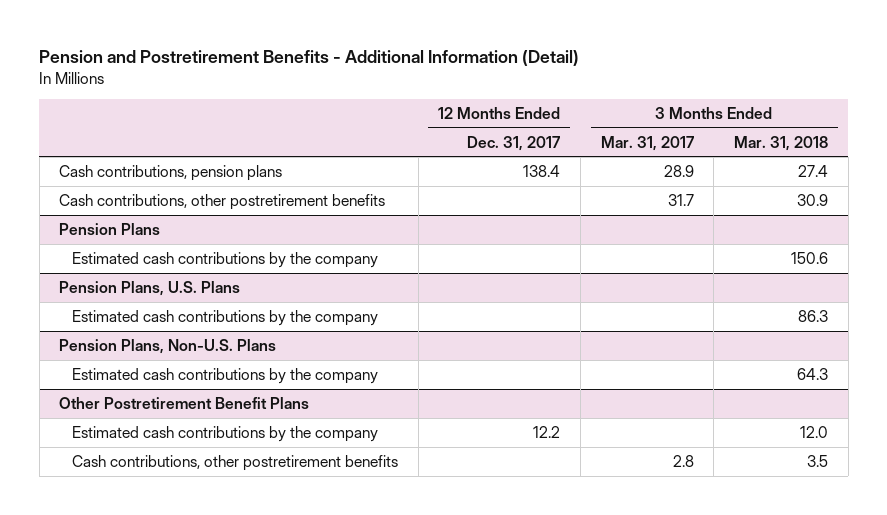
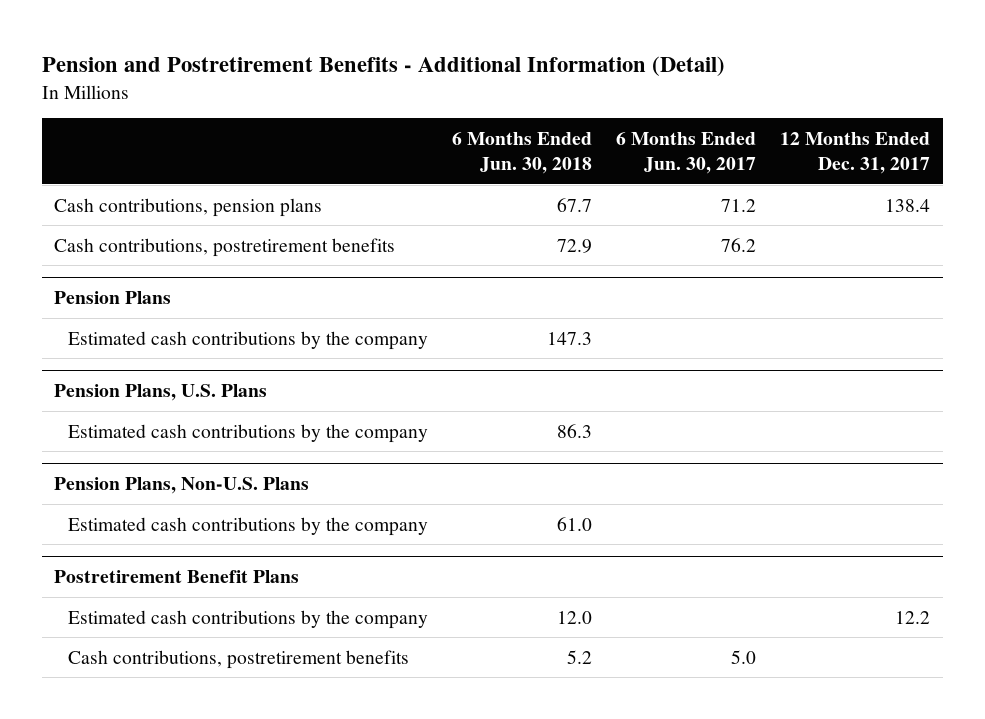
- | 12 Months Ended Dec. 31, 2017 | 3 Months Ended Mar. 31, 2017 | 3 Months Ended Mar. 31, 2018
+ | 6 Months Ended Jun. 30, 2018 | 6 Months Ended Jun. 30, 2017 | 12 Months Ended Dec. 31, 2017
- Cash contributions, other postretirement benefits | | 31.7 | 30.9
+ Cash contributions, postretirement benefits | 72.9 | 76.2 |
- Other Postretirement Benefit Plans
+ Postretirement Benefit Plans
- Cash contributions, other postretirement benefits | | 2.8 | 3.5
+ Cash contributions, postretirement benefits | 5.2 | 5.0 |

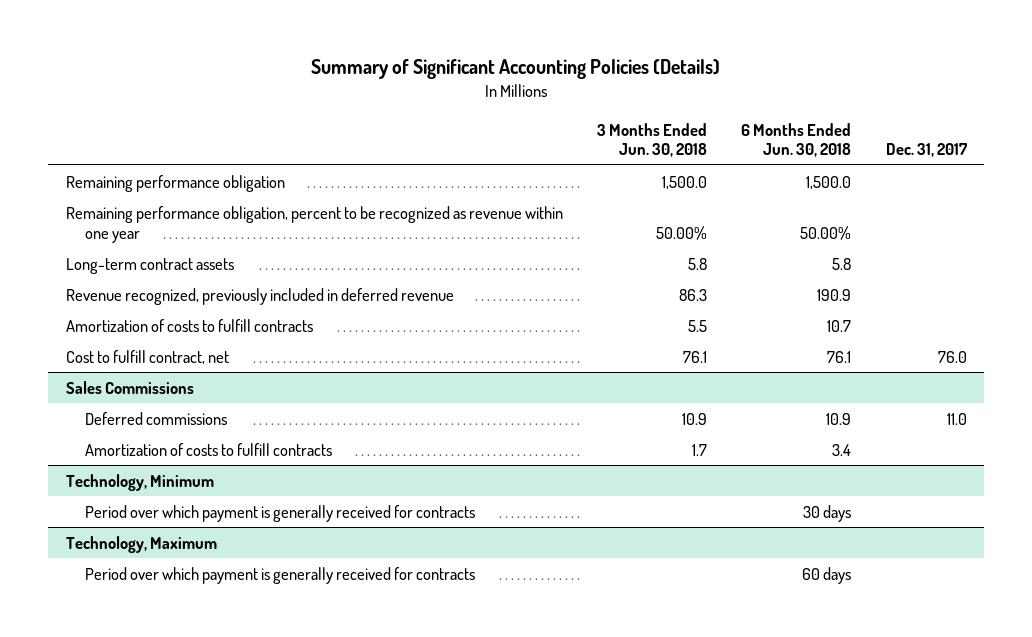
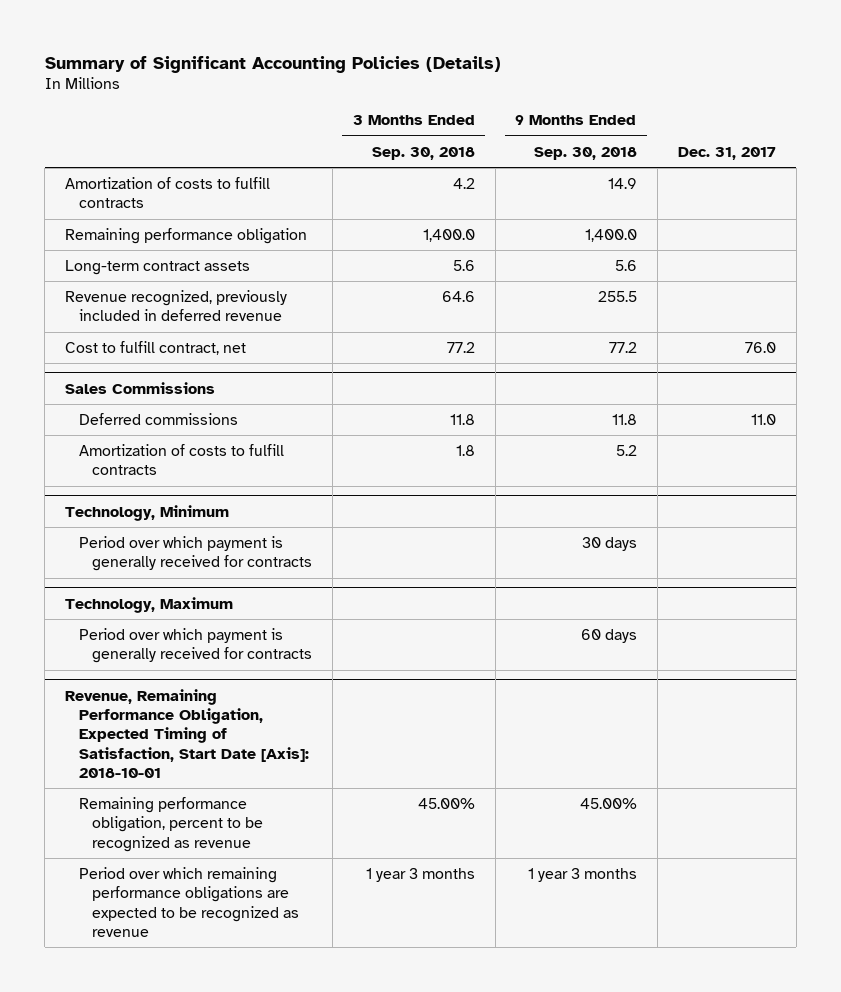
- | 3 Months Ended Jun. 30, 2018 | 6 Months Ended Jun. 30, 2018 | Dec. 31, 2017
+ | 3 Months Ended Sep. 30, 2018 | 9 Months Ended Sep. 30, 2018 | Dec. 31, 2017
moved up: Amortization of costs to fulfill contracts | 4.2 | 14.9 |
- Remaining performance obligation, percent to be recognized as revenue within one year | 50.00% | 50.00% |
+ Revenue, Remaining Performance Obligation, Expected Timing of Satisfaction, Start Date [Axis]: 2018-10-01
+ Remaining performance obligation, percent to be recognized as revenue | 45.00% | 45.00% |
+ Period over which remaining performance obligations are expected to be recognized as revenue | 1 year 3 months | 1 year 3 months |

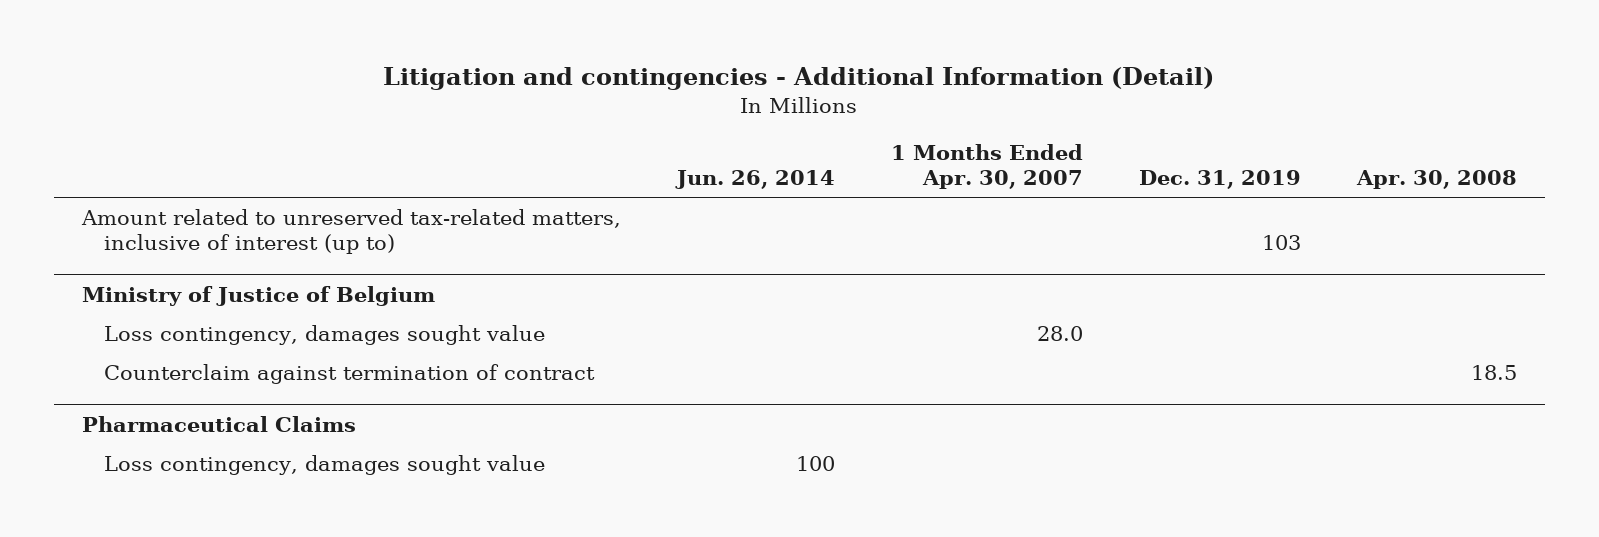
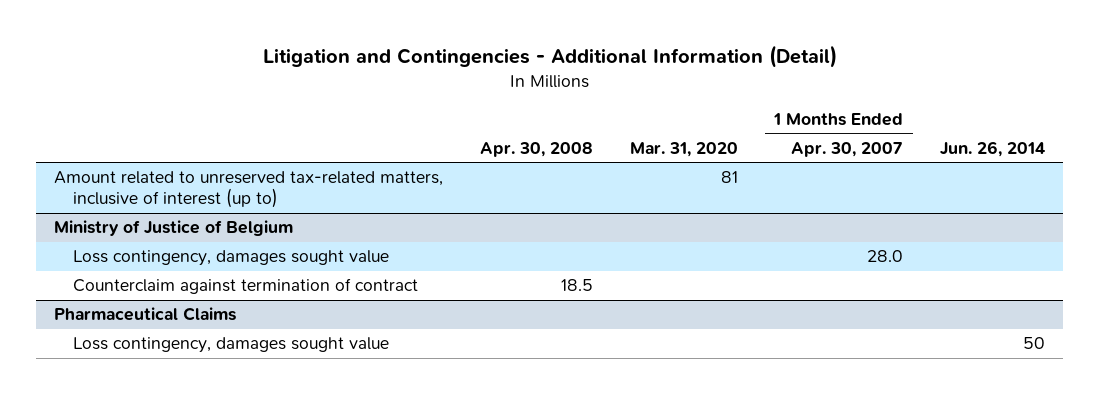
- Litigation and contingencies - Additional Information (Detail)
+ Litigation and Contingencies - Additional Information (Detail)
- | Jun. 26, 2014 | 1 Months Ended Apr. 30, 2007 | Dec. 31, 2019 | Apr. 30, 2008
+ | Apr. 30, 2008 | Mar. 31, 2020 | 1 Months Ended Apr. 30, 2007 | Jun. 26, 2014
@ Pharmaceutical Claims
- Loss contingency, damages sought value | 100 | | |
+ Loss contingency, damages sought value | | | | 50

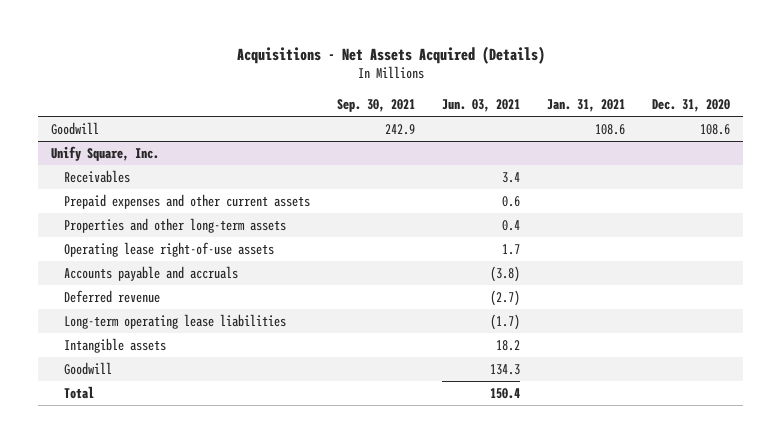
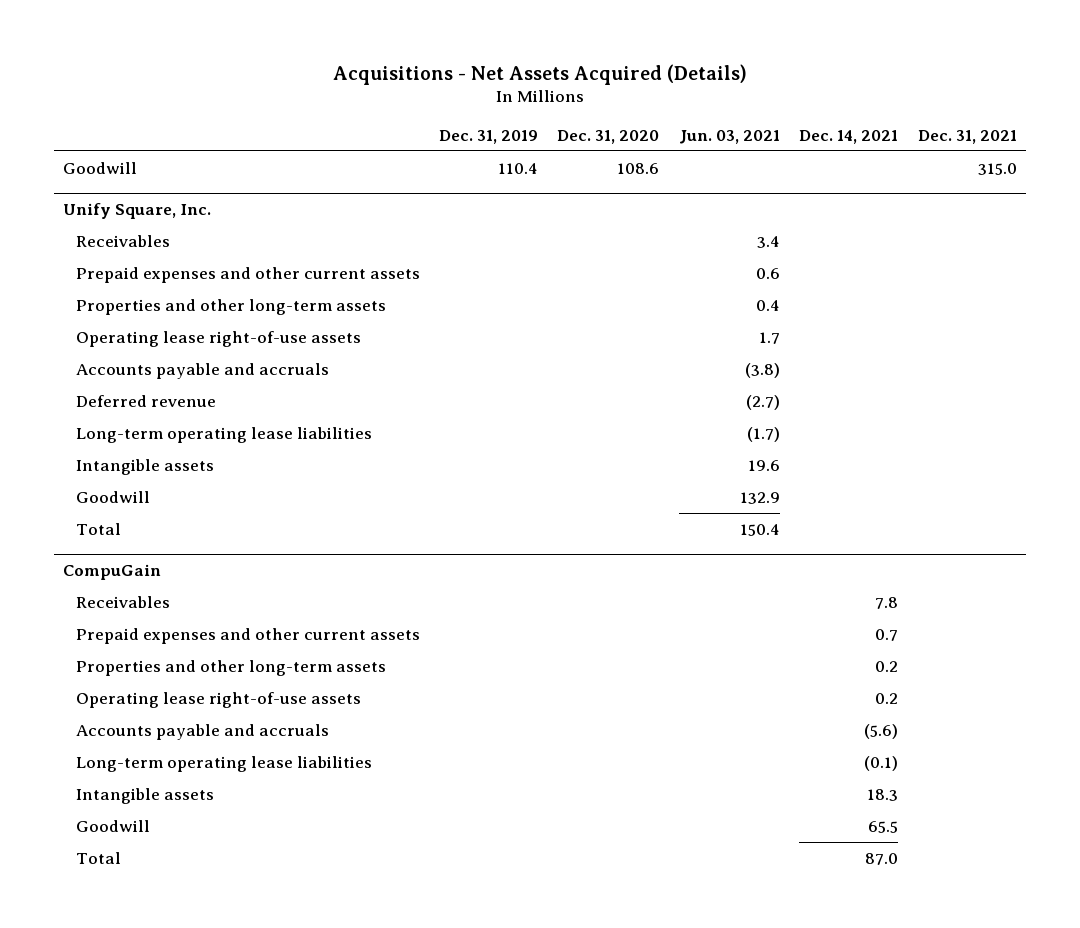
- | Sep. 30, 2021 | Jun. 03, 2021 | Jan. 31, 2021 | Dec. 31, 2020
+ | Dec. 31, 2019 | Dec. 31, 2020 | Jun. 03, 2021 | Dec. 14, 2021 | Dec. 31, 2021
@ Unify Square, Inc.
- Intangible assets | | 18.2 | |
- Goodwill | | 134.3 | |
+ Intangible assets | | | 19.6 | |
+ Goodwill | | | 132.9 | |
+ CompuGain
+ Receivables | | | | 7.8 |
+ Prepaid expenses and other current assets | | | | 0.7 |
+ Properties and other long-term assets | | | | 0.2 |
+ Operating lease right-of-use assets | | | | 0.2 |
+ Accounts payable and accruals | | | | (5.6) |
+ Long-term operating lease liabilities | | | | (0.1) |
+ Intangible assets | | | | 18.3 |
+ Goodwill | | | | 65.5 |
+ Total | | | | 87.0 |

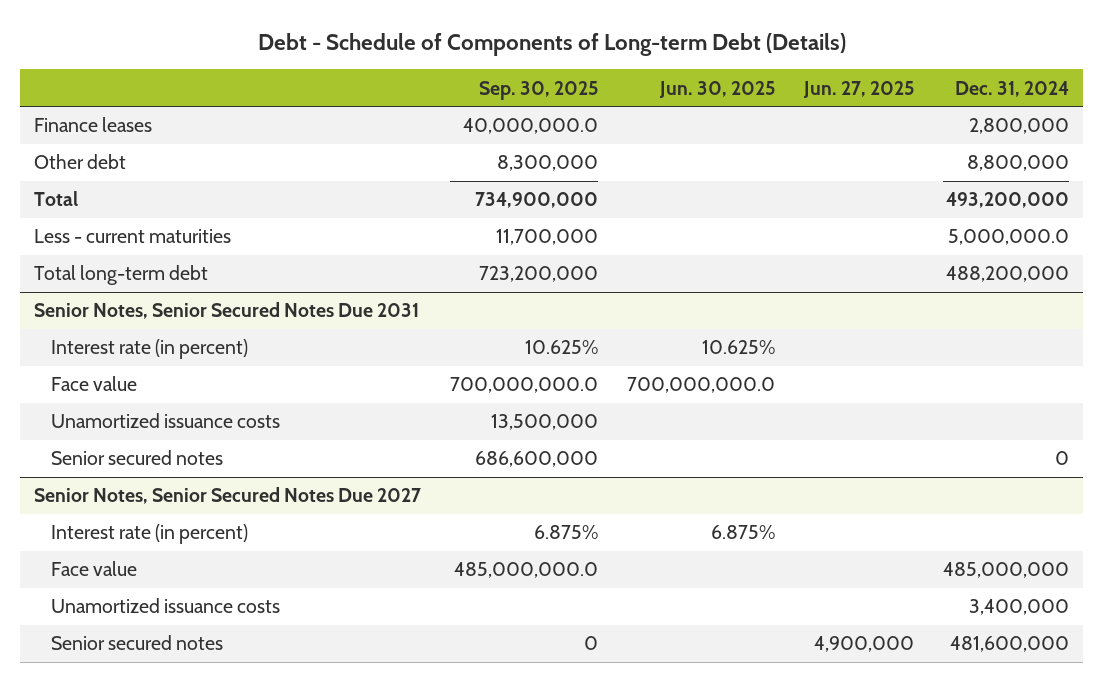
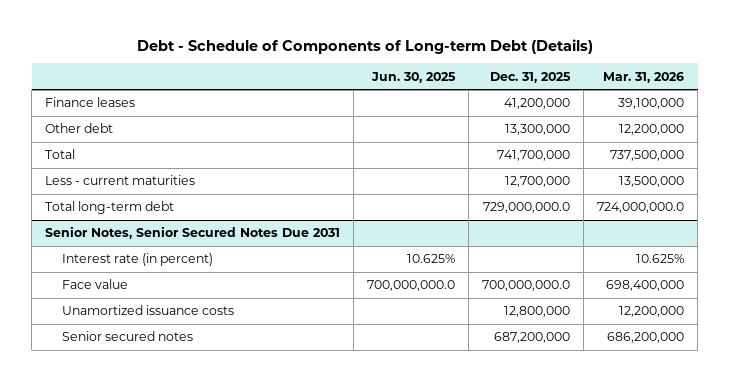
- | Sep. 30, 2025 | Jun. 30, 2025 | Jun. 27, 2025 | Dec. 31, 2024
+ | Jun. 30, 2025 | Dec. 31, 2025 | Mar. 31, 2026
- Senior Notes, Senior Secured Notes Due 2027
- Interest rate (in percent) | 6.875% | 6.875% | |
- Face value | 485,000,000.0 | | | 485,000,000
- Unamortized issuance costs | | | | 3,400,000
- Senior secured notes | 0 | | 4,900,000 | 481,600,000

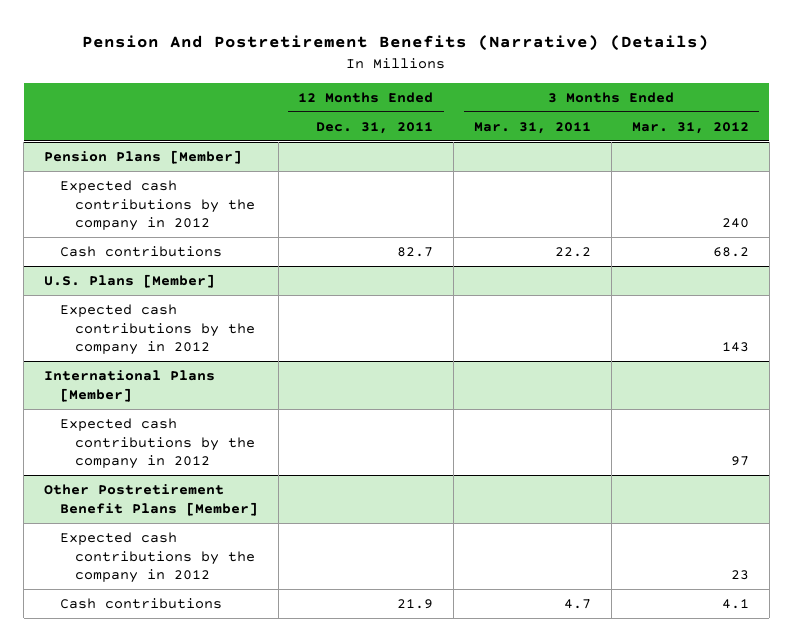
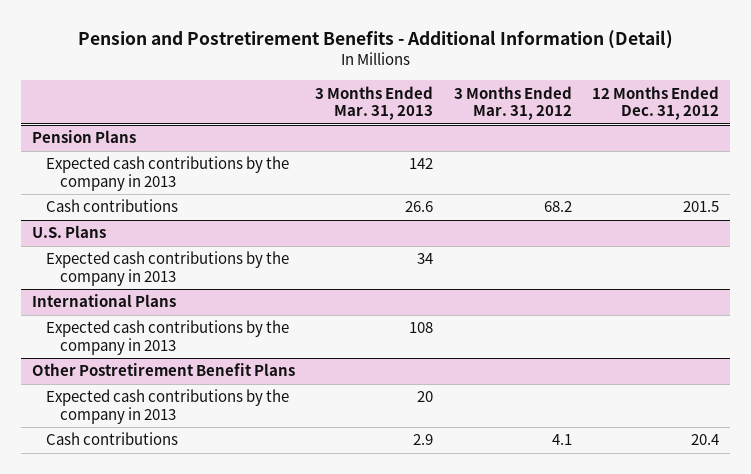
- Pension And Postretirement Benefits (Narrative) (Details)
+ Pension and Postretirement Benefits - Additional Information (Detail)
- | 12 Months Ended Dec. 31, 2011 | 3 Months Ended Mar. 31, 2011 | 3 Months Ended Mar. 31, 2012
+ | 3 Months Ended Mar. 31, 2013 | 3 Months Ended Mar. 31, 2012 | 12 Months Ended Dec. 31, 2012
- Pension Plans [Member]
- Expected cash contributions by the company in 2012 | | | 240
+ Pension Plans
+ Expected cash contributions by the company in 2013 | 142 | |
- U.S. Plans [Member]
- Expected cash contributions by the company in 2012 | | | 143
- International Plans [Member]
- Expected cash contributions by the company in 2012 | | | 97
- Other Postretirement Benefit Plans [Member]
- Expected cash contributions by the company in 2012 | | | 23
+ U.S. Plans
+ Expected cash contributions by the company in 2013 | 34 | |
+ International Plans
+ Expected cash contributions by the company in 2013 | 108 | |
+ Other Postretirement Benefit Plans
+ Expected cash contributions by the company in 2013 | 20 | |

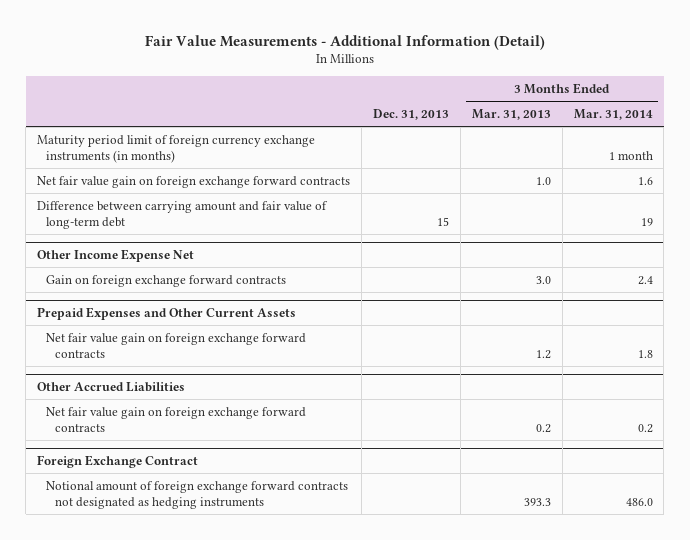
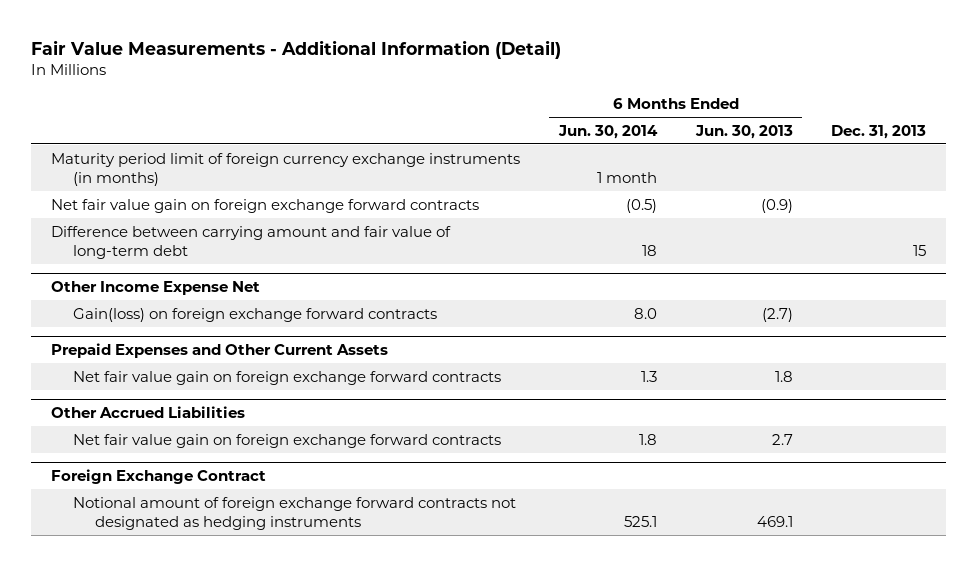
- | Dec. 31, 2013 | 3 Months Ended Mar. 31, 2013 | 3 Months Ended Mar. 31, 2014
+ | 6 Months Ended Jun. 30, 2014 | 6 Months Ended Jun. 30, 2013 | Dec. 31, 2013
@ Other Income Expense Net
- Gain on foreign exchange forward contracts | | 3.0 | 2.4
+ Gain(loss) on foreign exchange forward contracts | 8.0 | (2.7) |

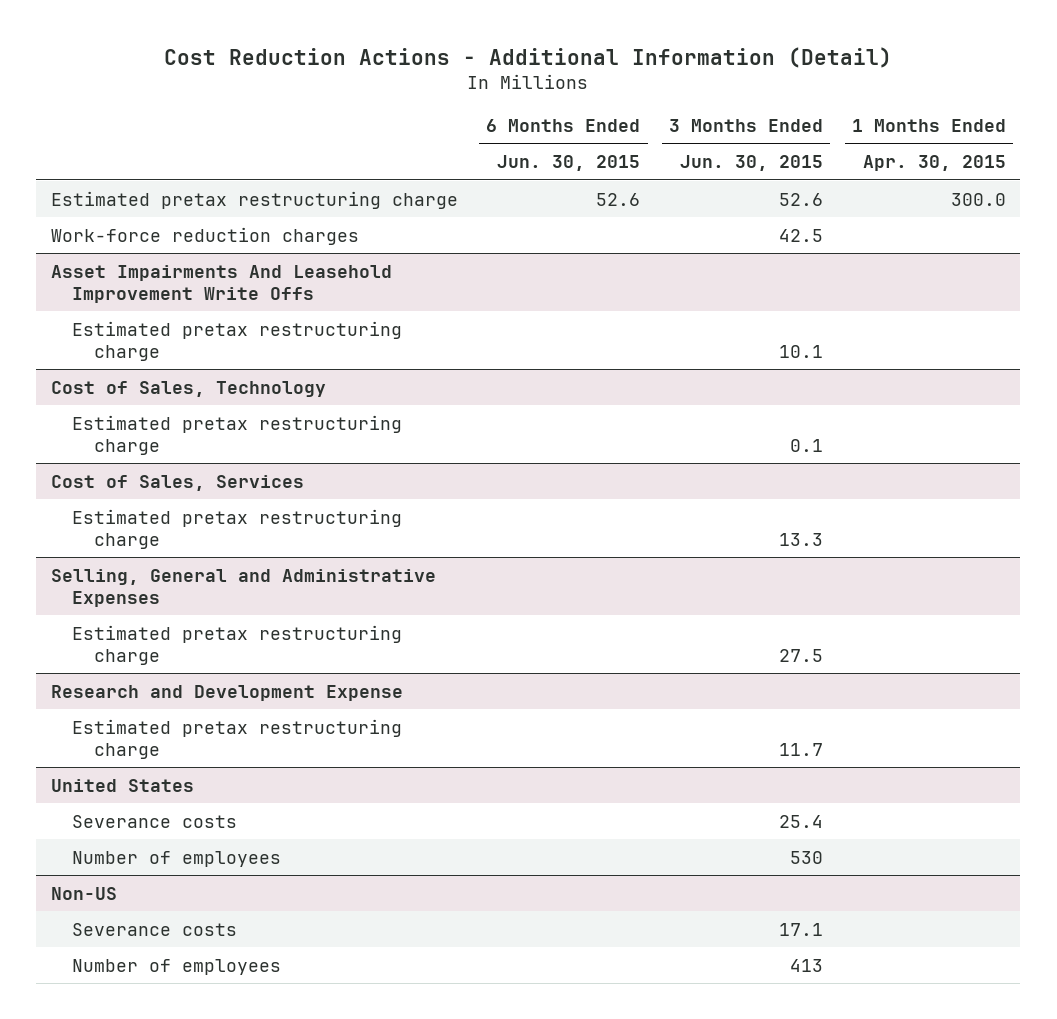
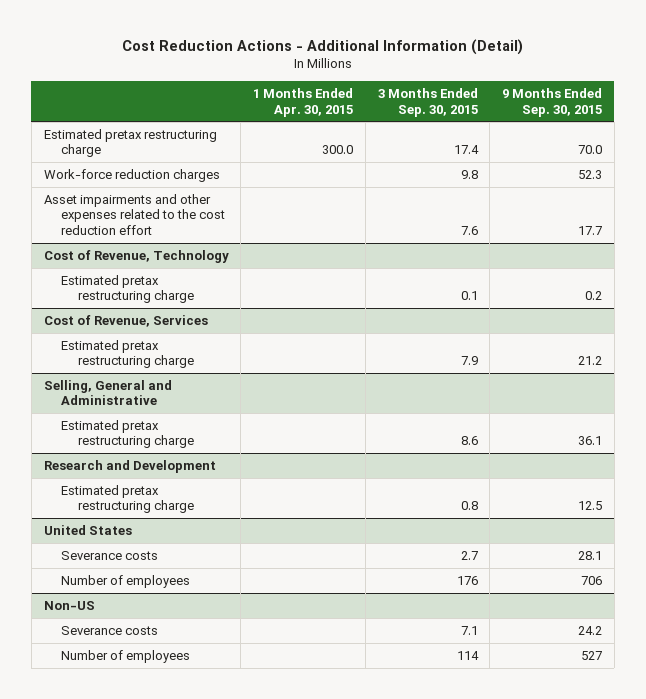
- | 6 Months Ended Jun. 30, 2015 | 3 Months Ended Jun. 30, 2015 | 1 Months Ended Apr. 30, 2015
+ | 1 Months Ended Apr. 30, 2015 | 3 Months Ended Sep. 30, 2015 | 9 Months Ended Sep. 30, 2015
- Asset Impairments And Leasehold Improvement Write Offs
- Estimated pretax restructuring charge | | 10.1 |
- Cost of Sales, Technology
+ Asset impairments and other expenses related to the cost reduction effort | | 7.6 | 17.7
+ Cost of Revenue, Technology
- Cost of Sales, Services
+ Cost of Revenue, Services
- Selling, General and Administrative Expenses
+ Selling, General and Administrative
- Research and Development Expense
+ Research and Development

